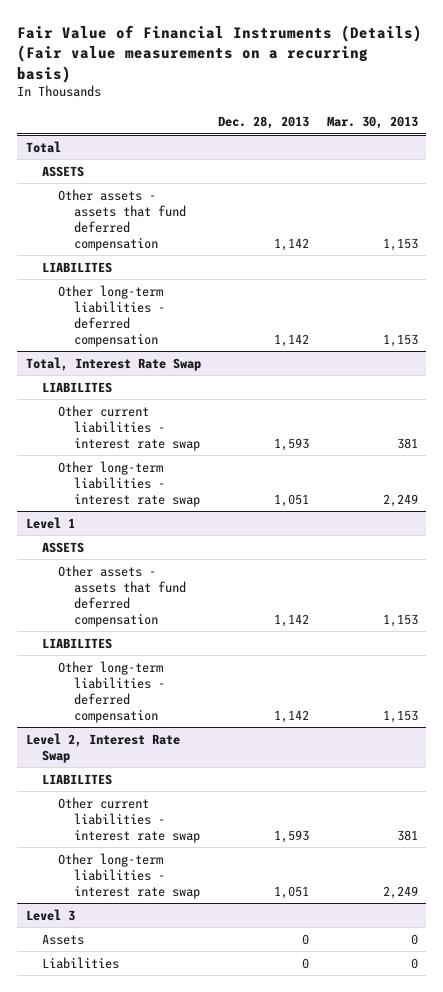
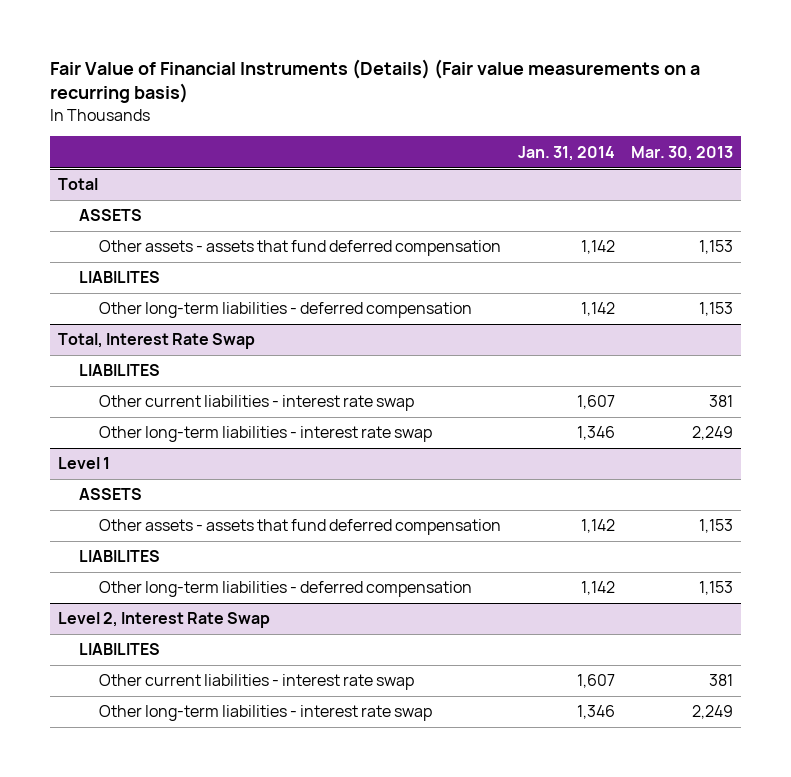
- | Dec. 28, 2013 | Mar. 30, 2013
+ | Jan. 31, 2014 | Mar. 30, 2013
- Level 3
- Assets | 0 | 0
- Liabilities | 0 | 0

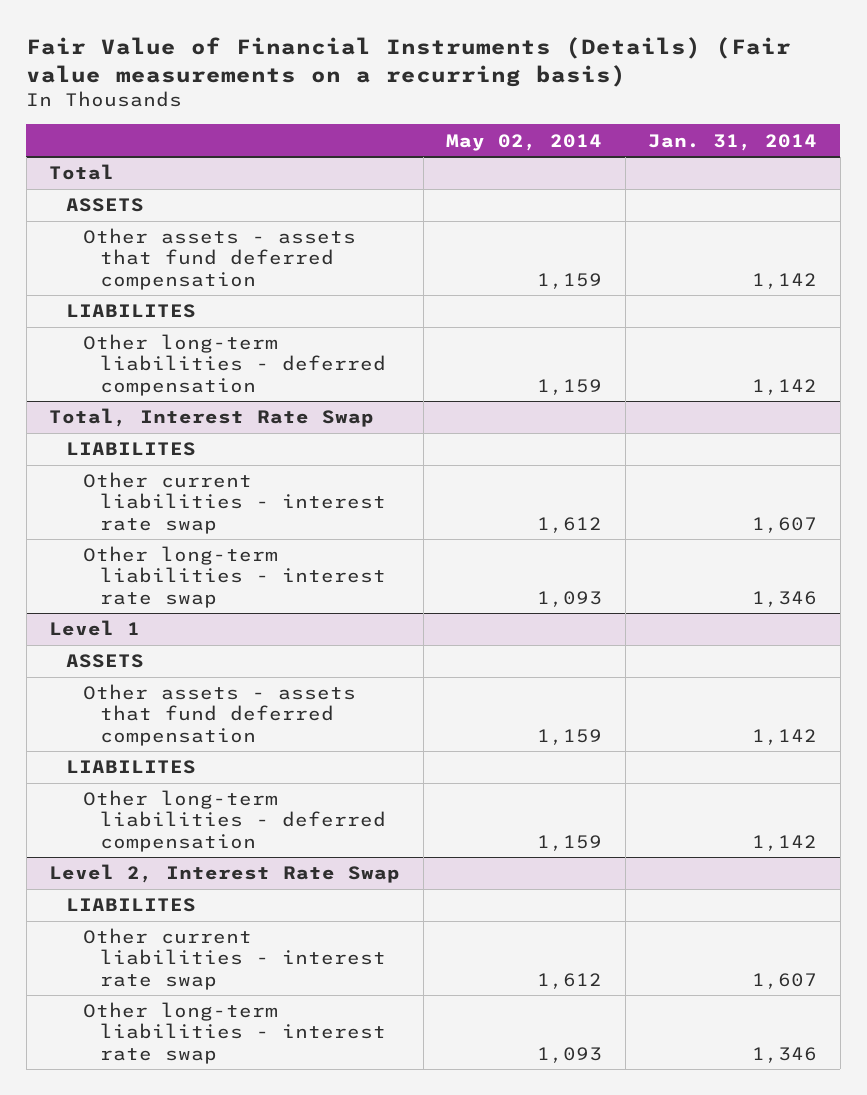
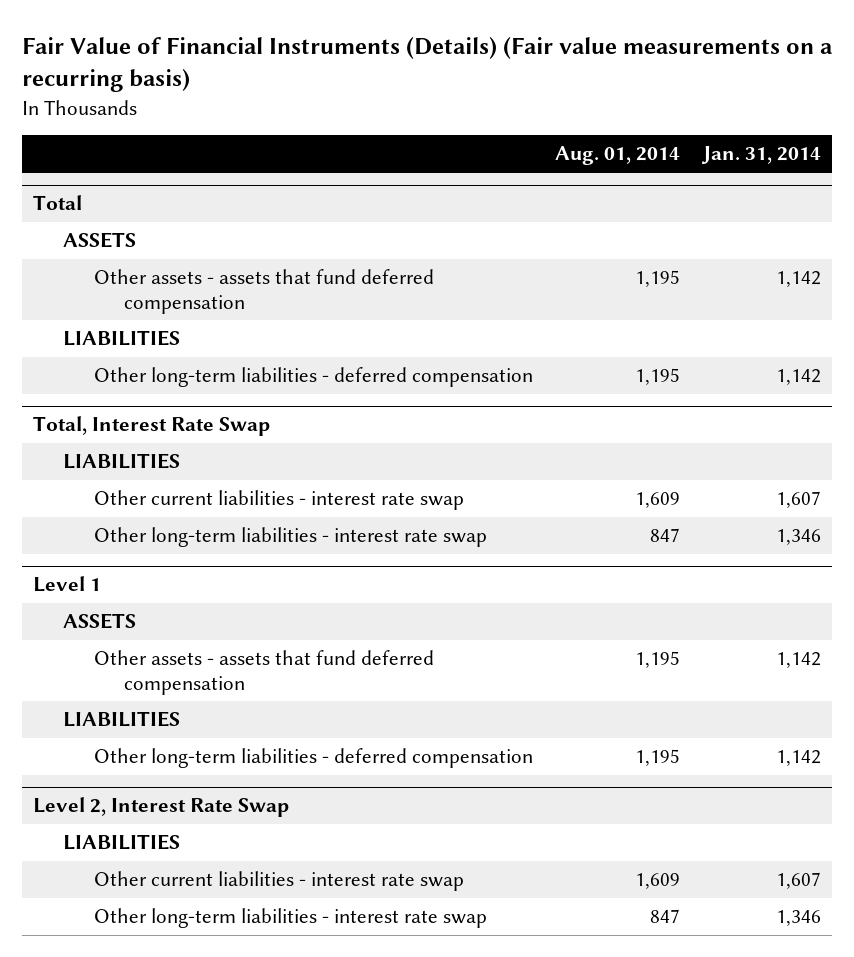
- | May 02, 2014 | Jan. 31, 2014
+ | Aug. 01, 2014 | Jan. 31, 2014
@ Total
- LIABILITES
+ LIABILITIES
@ Total, Interest Rate Swap
- LIABILITES
+ LIABILITIES
@ Level 1
- LIABILITES
+ LIABILITIES
@ Level 2, Interest Rate Swap
- LIABILITES
+ LIABILITIES

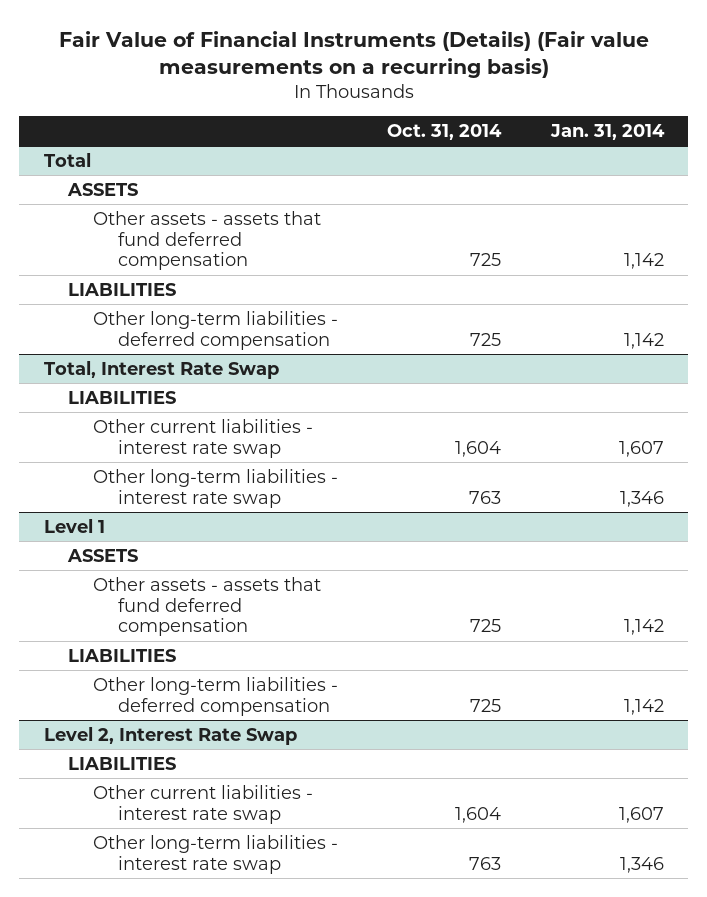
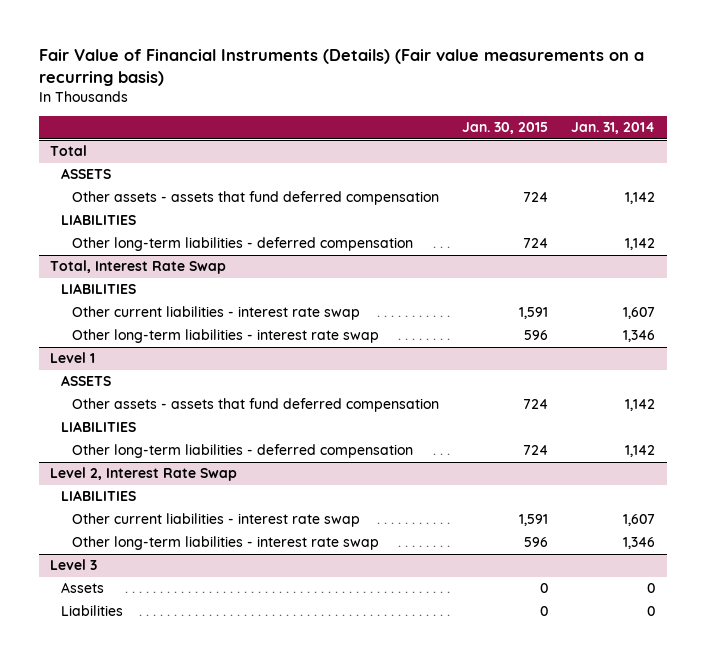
- | Oct. 31, 2014 | Jan. 31, 2014
+ | Jan. 30, 2015 | Jan. 31, 2014
+ Level 3
+ Assets | 0 | 0
+ Liabilities | 0 | 0

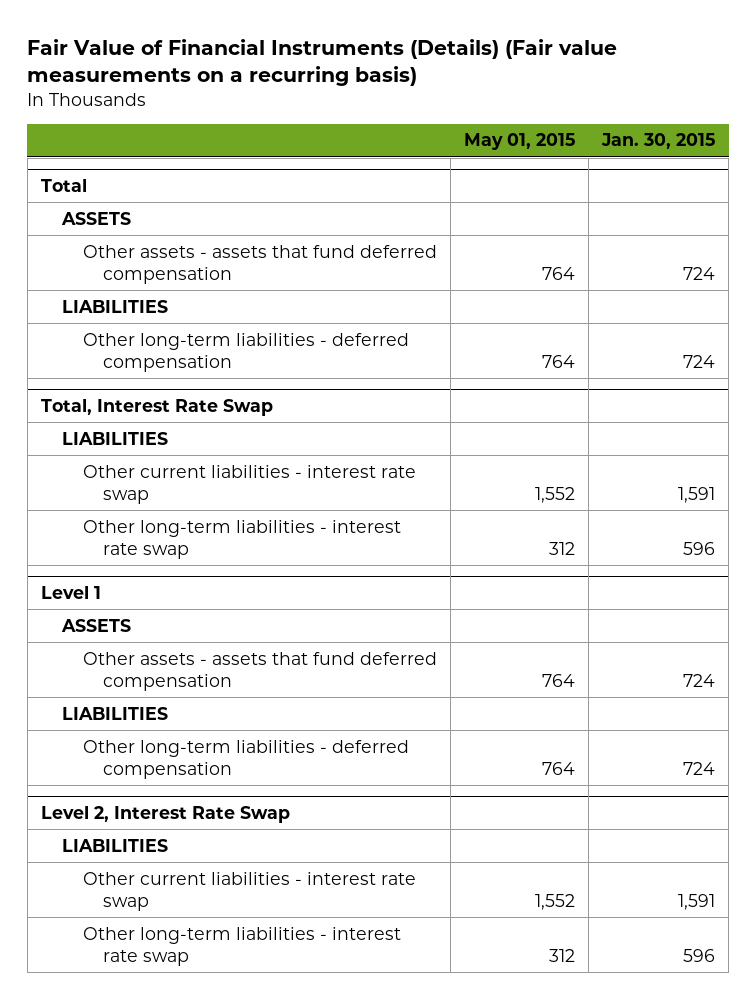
- | Jan. 30, 2015 | Jan. 31, 2014
+ | May 01, 2015 | Jan. 30, 2015
- Level 3
- Assets | 0 | 0
- Liabilities | 0 | 0

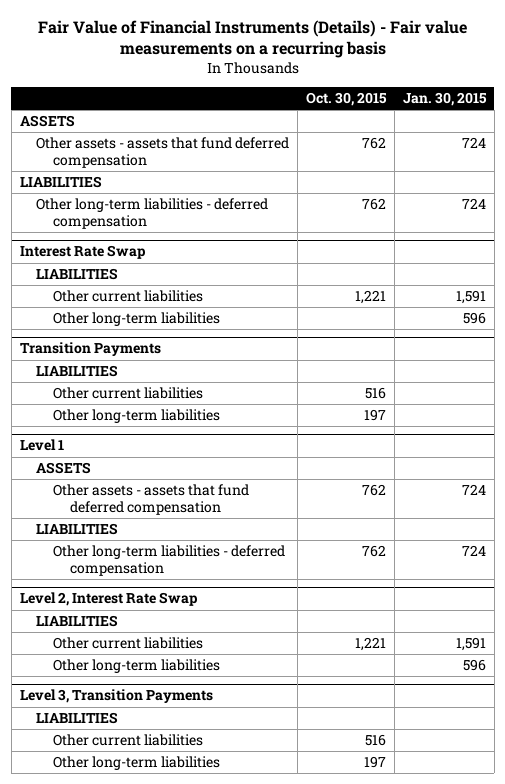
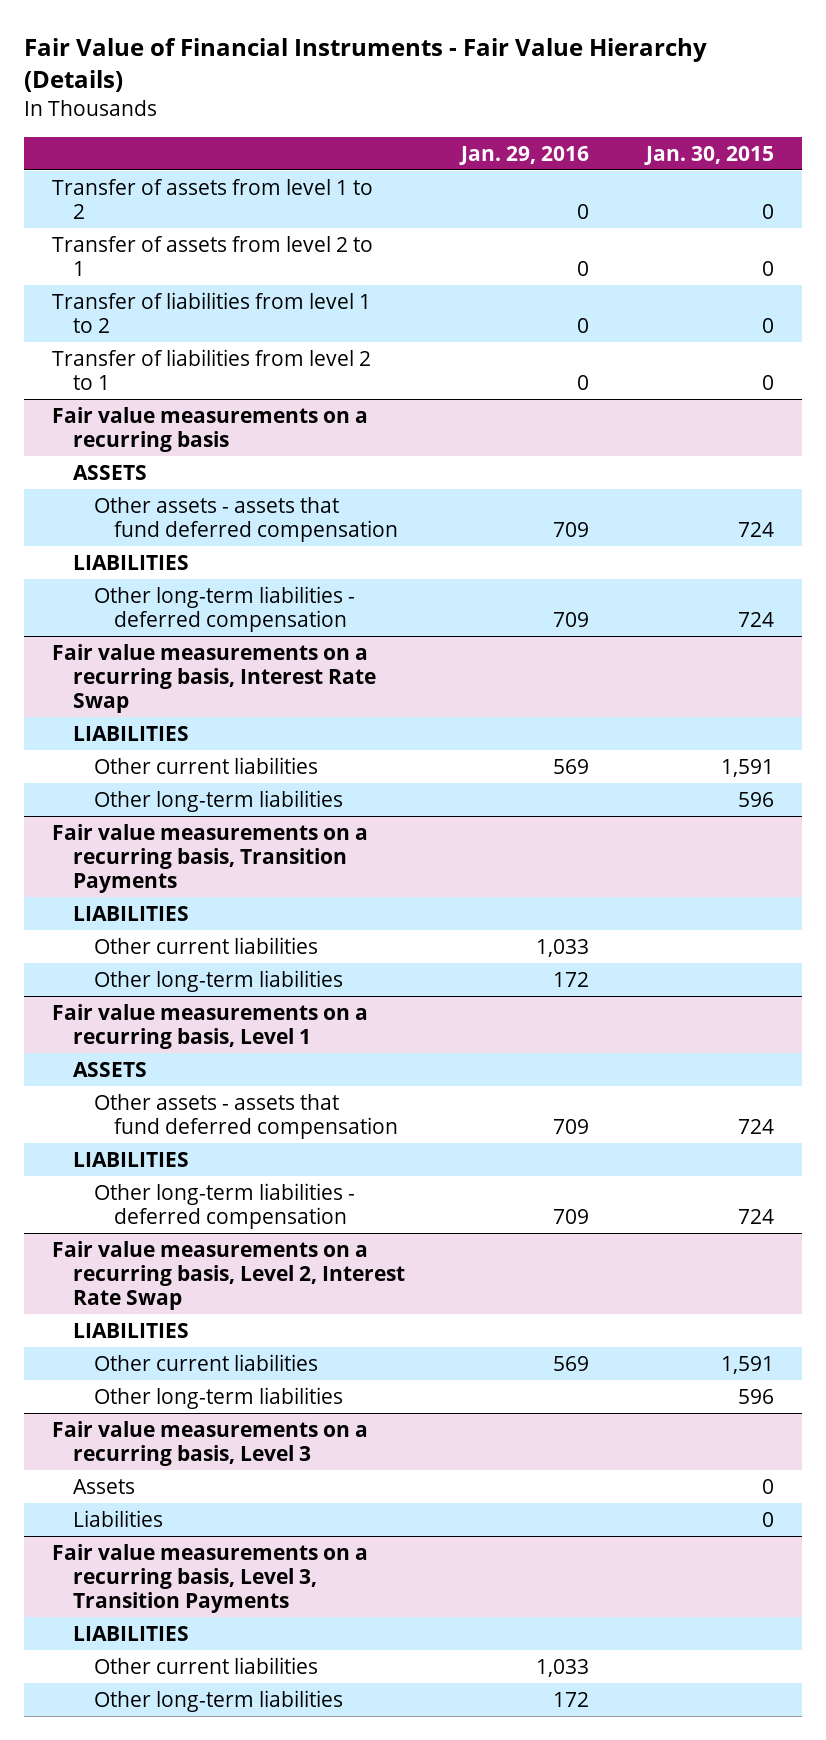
- Fair Value of Financial Instruments (Details) - Fair value measurements on a recurring basis
+ Fair Value of Financial Instruments - Fair Value Hierarchy (Details)
- | Oct. 30, 2015 | Jan. 30, 2015
+ | Jan. 29, 2016 | Jan. 30, 2015
+ Transfer of assets from level 1 to 2 | 0 | 0
+ Transfer of assets from level 2 to 1 | 0 | 0
+ Transfer of liabilities from level 1 to 2 | 0 | 0
+ Transfer of liabilities from level 2 to 1 | 0 | 0
+ Fair value measurements on a recurring basis
- Interest Rate Swap
+ Fair value measurements on a recurring basis, Interest Rate Swap
- Transition Payments
+ Fair value measurements on a recurring basis, Transition Payments
- Level 1
+ Fair value measurements on a recurring basis, Level 1
- Level 2, Interest Rate Swap
+ Fair value measurements on a recurring basis, Level 2, Interest Rate Swap
- Level 3, Transition Payments
+ Fair value measurements on a recurring basis, Level 3
+ Assets | | 0
+ Liabilities | | 0
+ Fair value measurements on a recurring basis, Level 3, Transition Payments

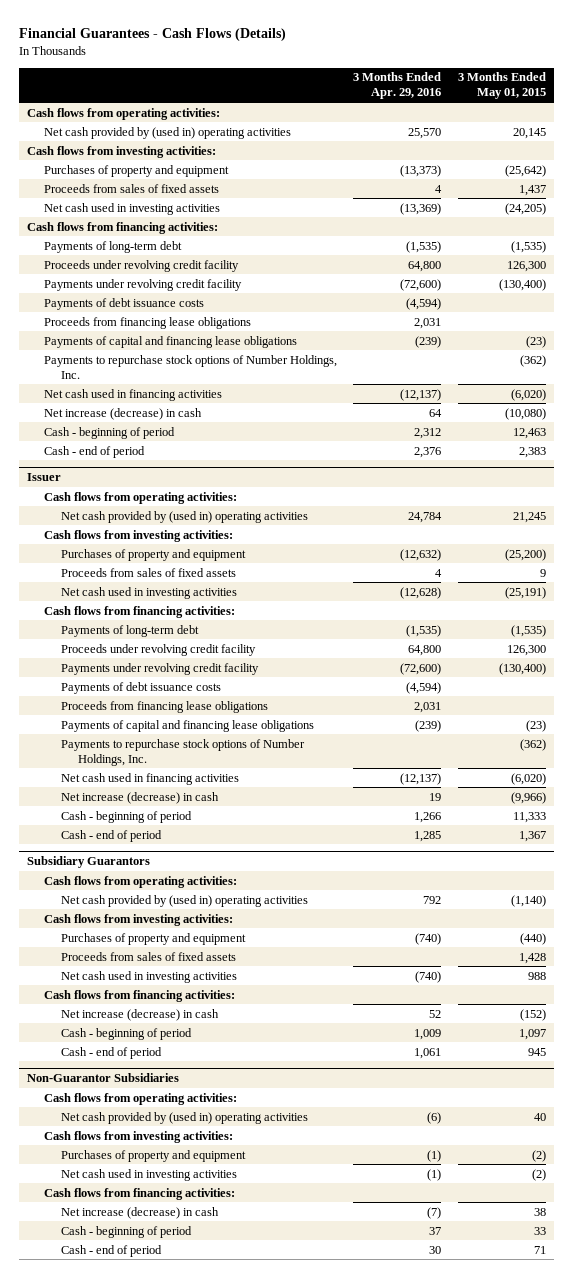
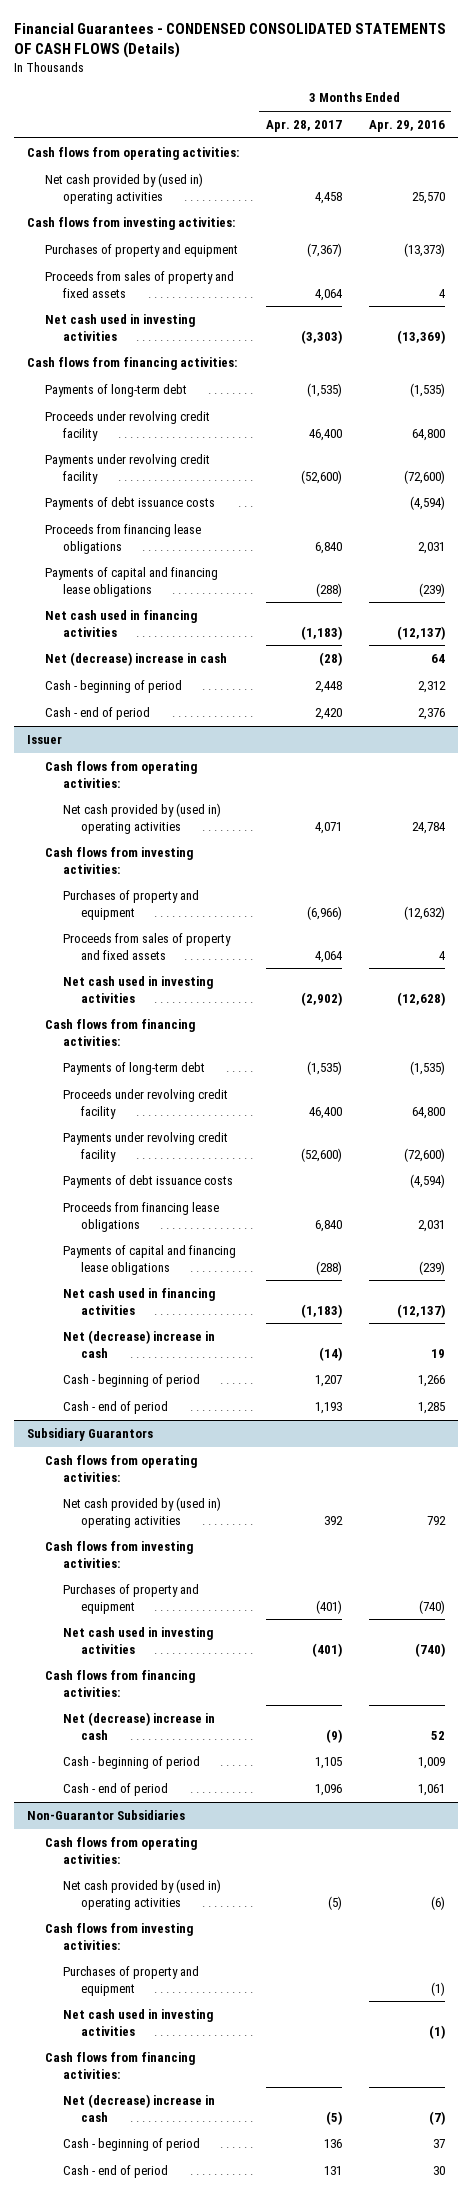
- Financial Guarantees - Cash Flows (Details)
+ Financial Guarantees - CONDENSED CONSOLIDATED STATEMENTS OF CASH FLOWS (Details)
- | 3 Months Ended Apr. 29, 2016 | 3 Months Ended May 01, 2015
+ | 3 Months Ended Apr. 28, 2017 | 3 Months Ended Apr. 29, 2016
- Proceeds from sales of fixed assets | 4 | 1,437
+ Proceeds from sales of property and fixed assets | 4,064 | 4
- Payments to repurchase stock options of Number Holdings, Inc. | | (362)
- Net increase (decrease) in cash | 64 | (10,080)
+ Net (decrease) increase in cash | (28) | 64
@ Issuer
- Proceeds from sales of fixed assets | 4 | 9
+ Proceeds from sales of property and fixed assets | 4,064 | 4
- Payments to repurchase stock options of Number Holdings, Inc. | | (362)
- Net increase (decrease) in cash | 19 | (9,966)
+ Net (decrease) increase in cash | (14) | 19
@ Subsidiary Guarantors
- Proceeds from sales of fixed assets | | 1,428
- Net increase (decrease) in cash | 52 | (152)
+ Net (decrease) increase in cash | (9) | 52
@ Non-Guarantor Subsidiaries
- Net increase (decrease) in cash | (7) | 38
+ Net (decrease) increase in cash | (5) | (7)

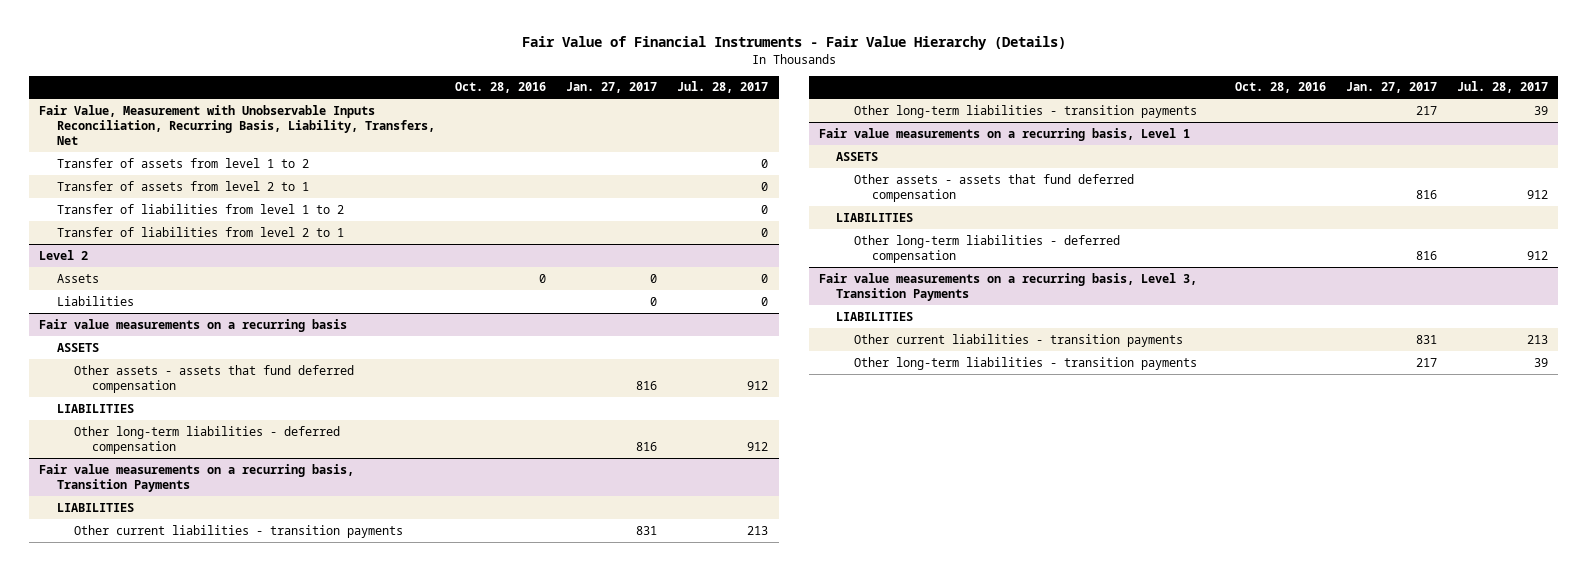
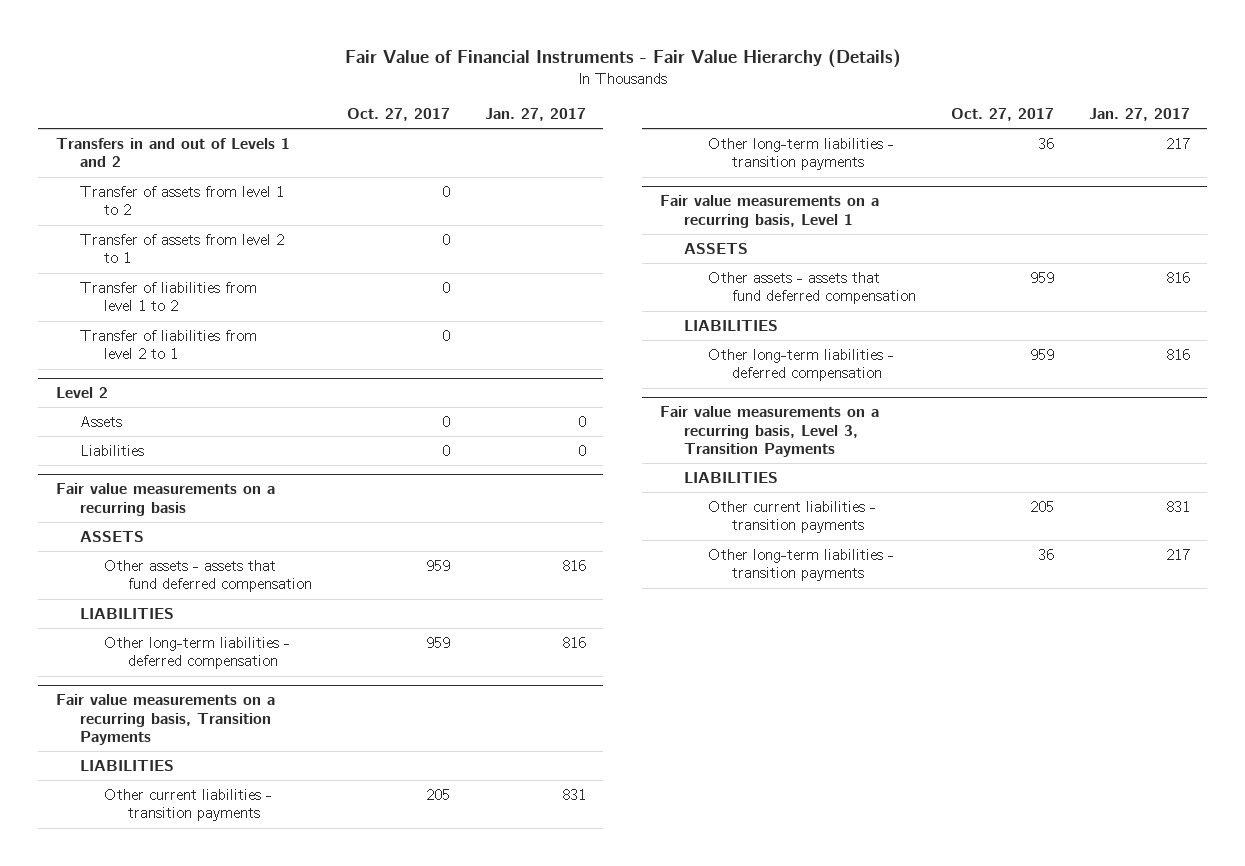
- | Oct. 28, 2016 | Jan. 27, 2017 | Jul. 28, 2017
+ | Oct. 27, 2017 | Jan. 27, 2017
- Fair Value, Measurement with Unobservable Inputs Reconciliation, Recurring Basis, Liability, Transfers, Net
+ Transfers in and out of Levels 1 and 2

